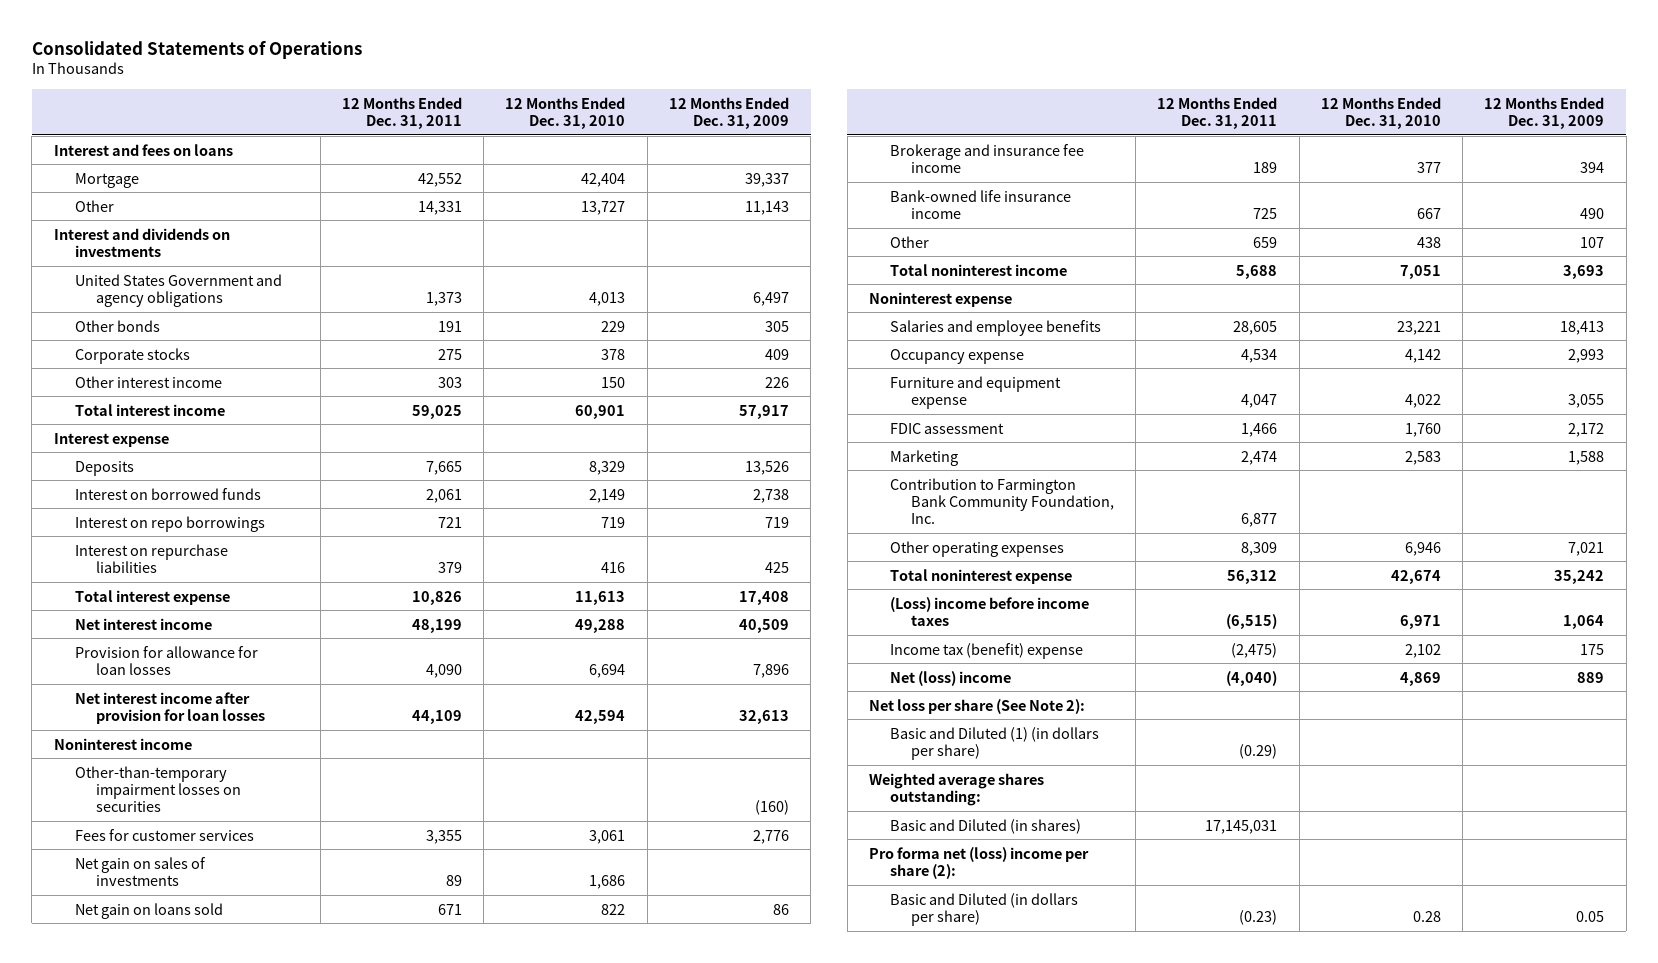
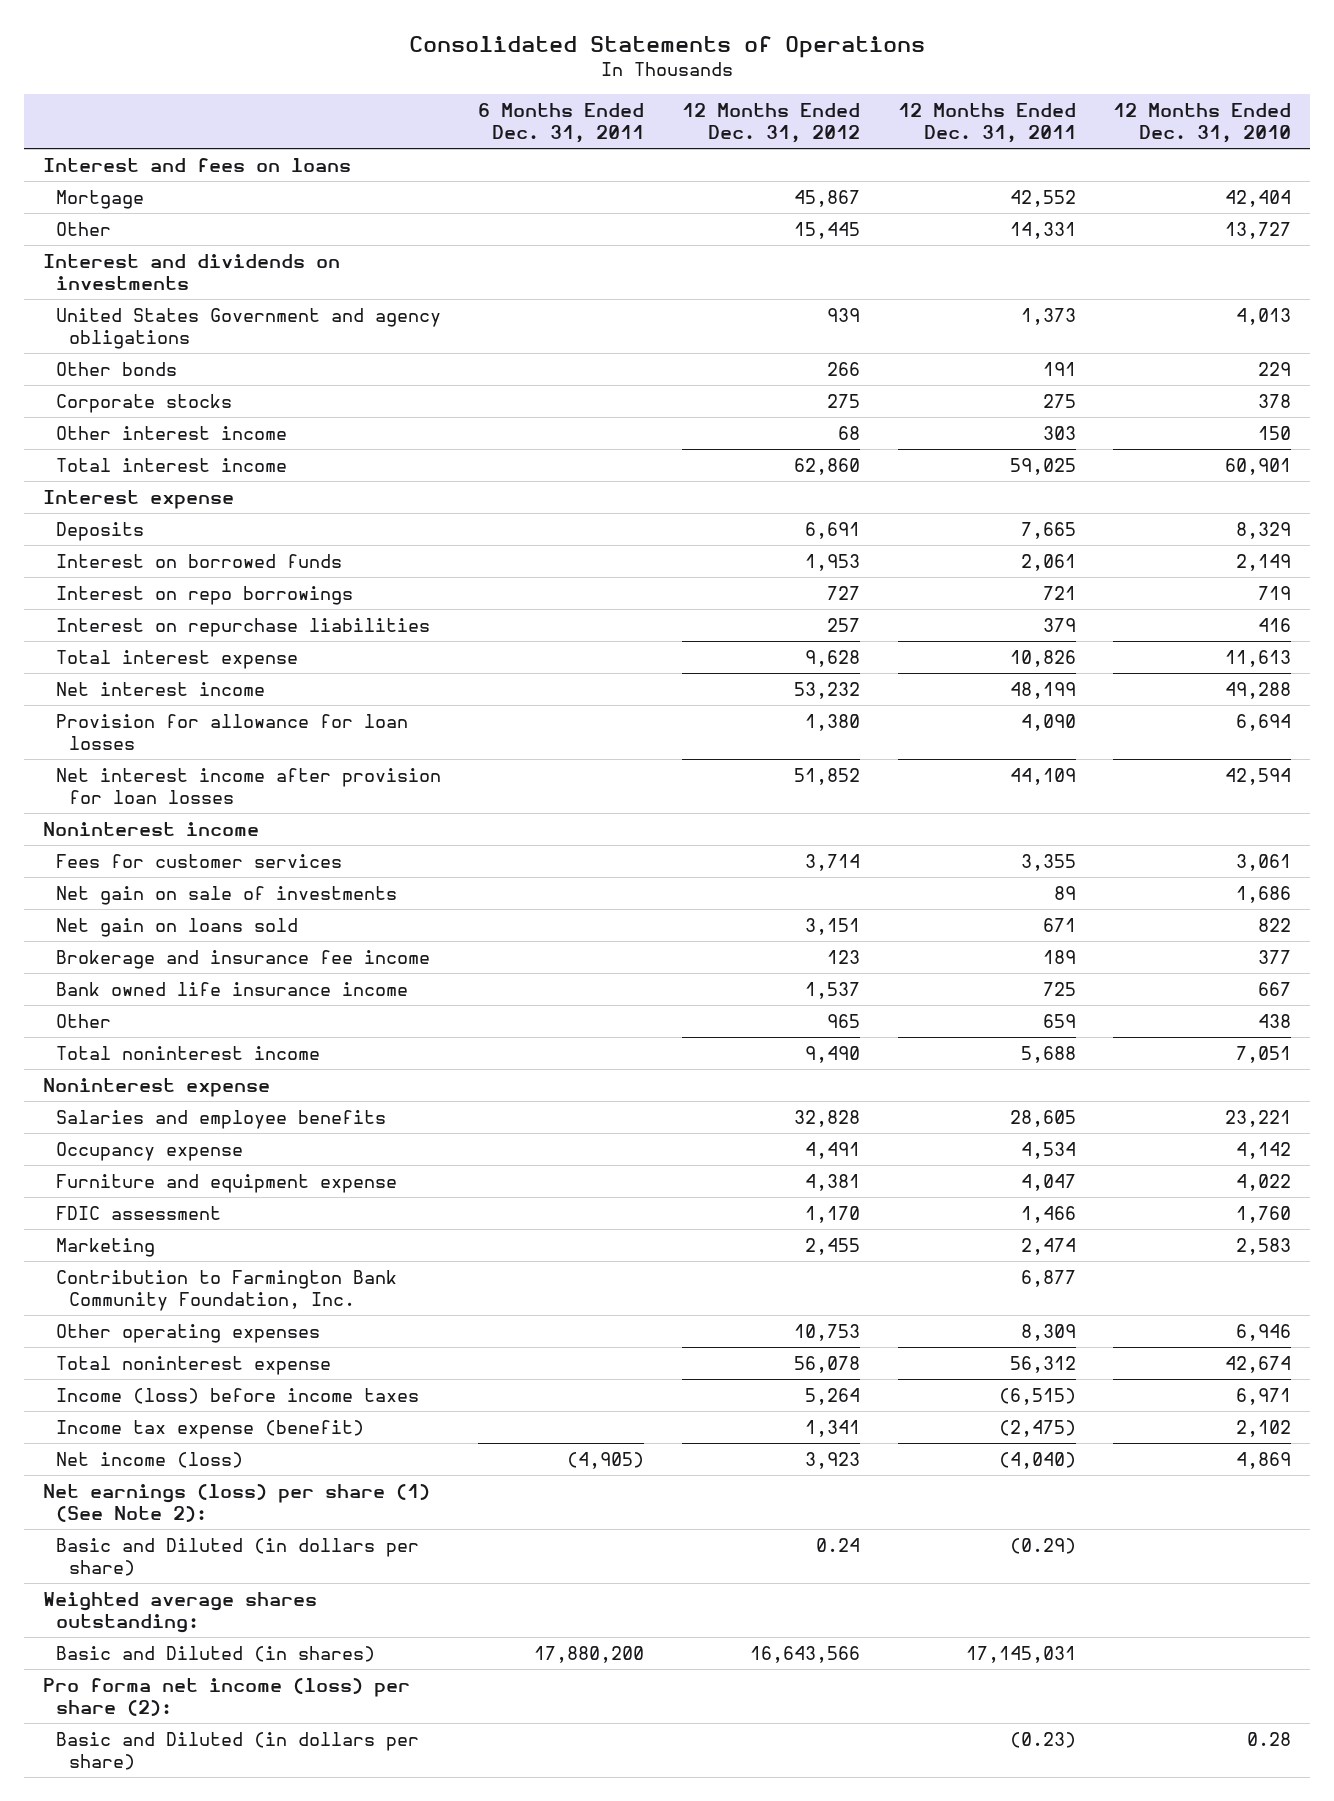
- | 12 Months Ended Dec. 31, 2011 | 12 Months Ended Dec. 31, 2010 | 12 Months Ended Dec. 31, 2009
+ | 6 Months Ended Dec. 31, 2011 | 12 Months Ended Dec. 31, 2012 | 12 Months Ended Dec. 31, 2011 | 12 Months Ended Dec. 31, 2010
- Other-than-temporary impairment losses on securities | | | (160)
- Net gain on sales of investments | 89 | 1,686 |
+ Net gain on sale of investments | | | 89 | 1,686
- Bank-owned life insurance income | 725 | 667 | 490
+ Bank owned life insurance income | | 1,537 | 725 | 667
- (Loss) income before income taxes | (6,515) | 6,971 | 1,064
- Income tax (benefit) expense | (2,475) | 2,102 | 175
- Net (loss) income | (4,040) | 4,869 | 889
- Net loss per share (See Note 2):
- Basic and Diluted (1) (in dollars per share) | (0.29) | |
+ Income (loss) before income taxes | | 5,264 | (6,515) | 6,971
+ Income tax expense (benefit) | | 1,341 | (2,475) | 2,102
+ Net income (loss) | (4,905) | 3,923 | (4,040) | 4,869
+ Net earnings (loss) per share (1) (See Note 2):
+ Basic and Diluted (in dollars per share) | | 0.24 | (0.29) |
- Pro forma net (loss) income per share (2):
+ Pro forma net income (loss) per share (2):

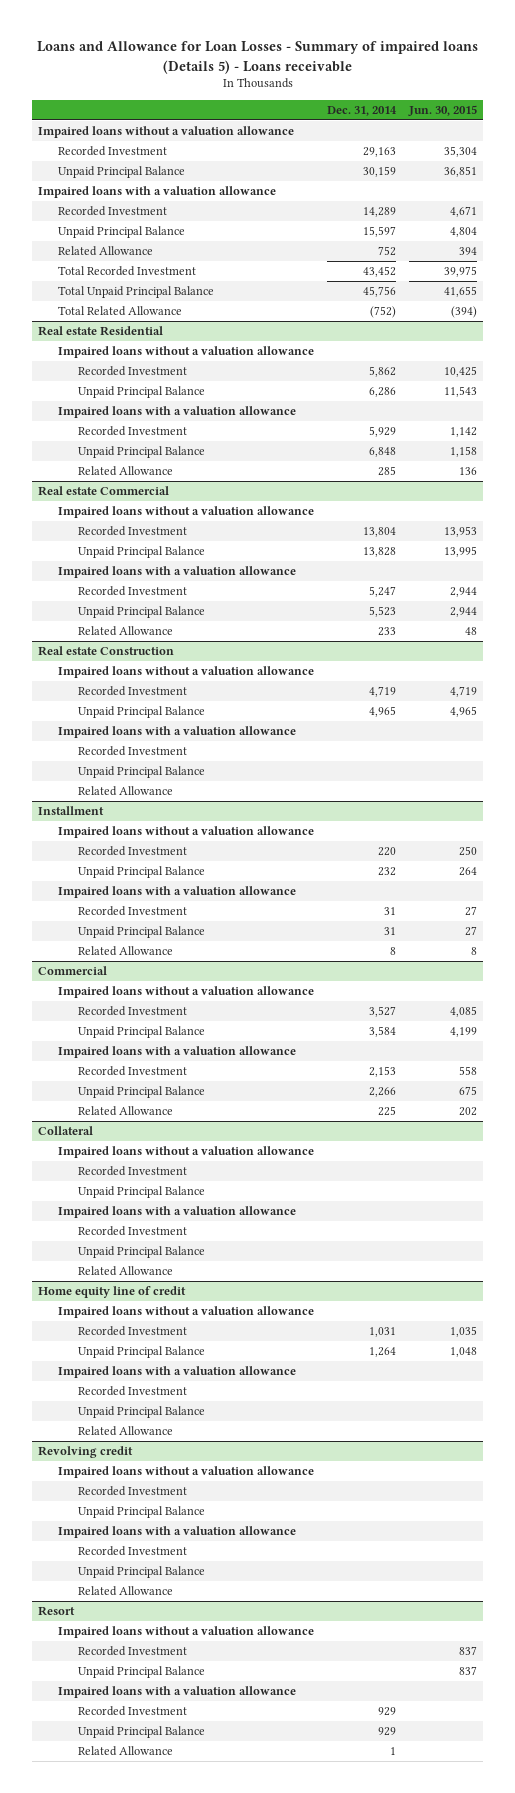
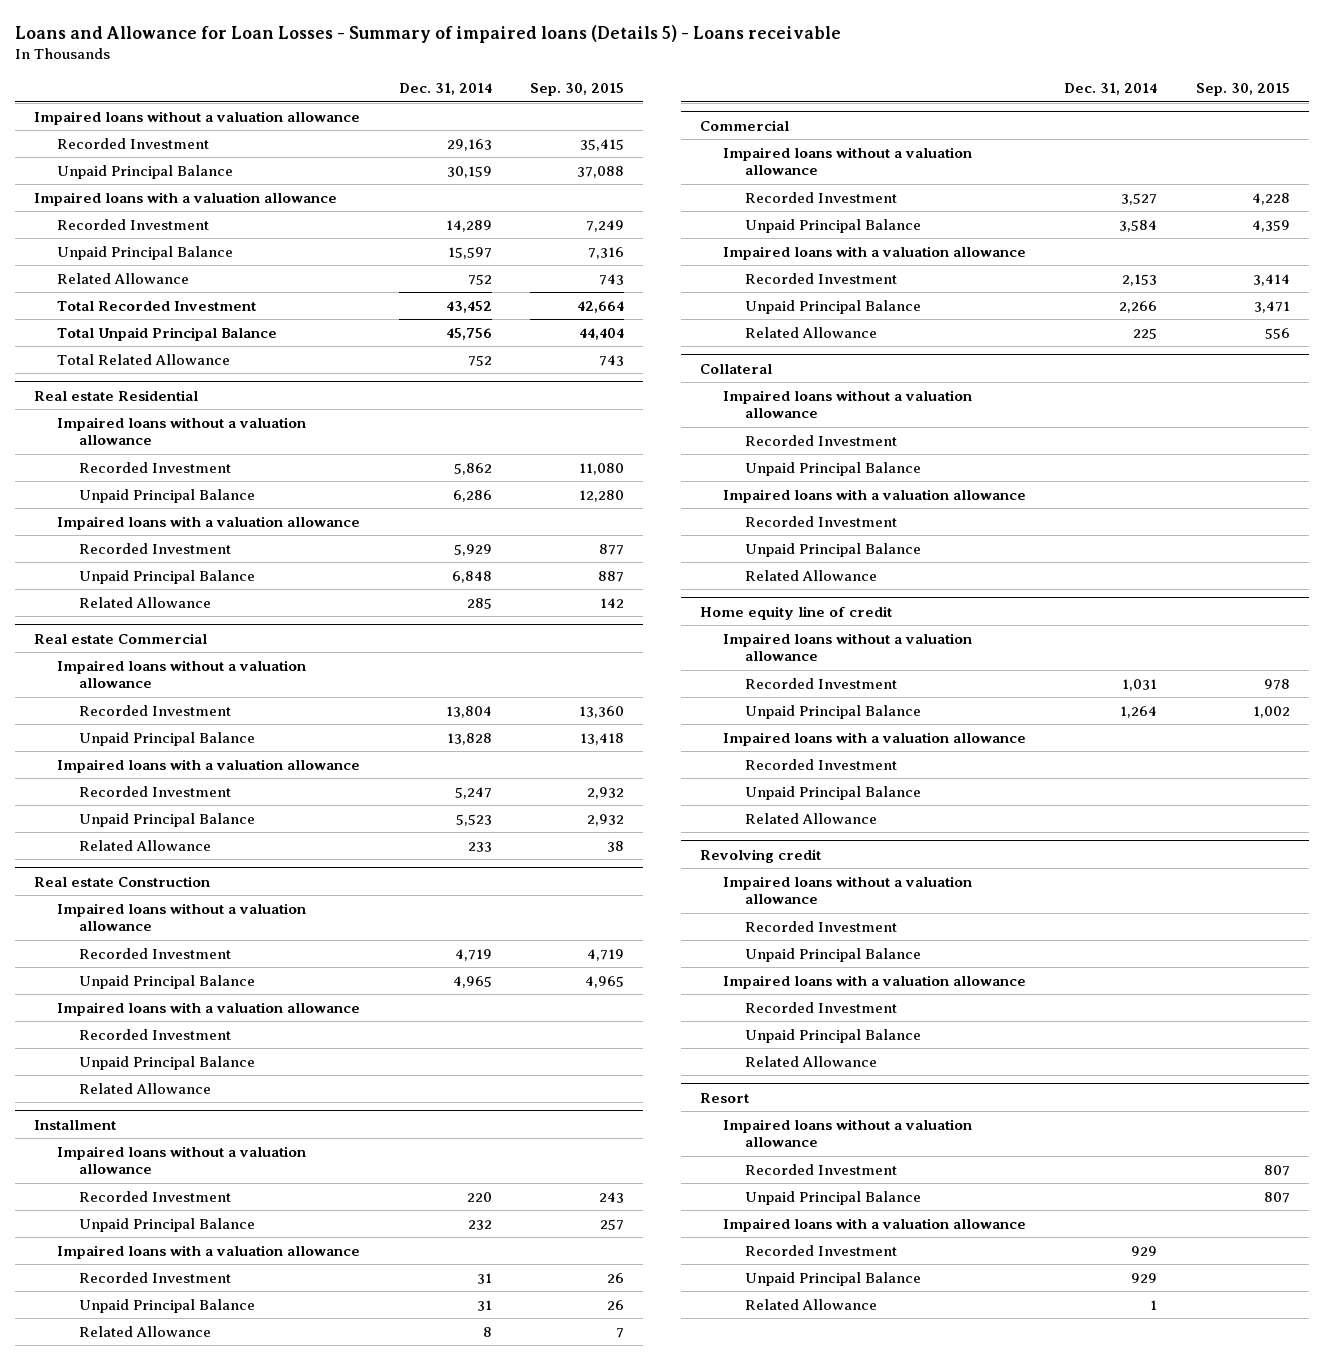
- | Dec. 31, 2014 | Jun. 30, 2015
+ | Dec. 31, 2014 | Sep. 30, 2015
- Total Related Allowance | (752) | (394)
+ Total Related Allowance | 752 | 743

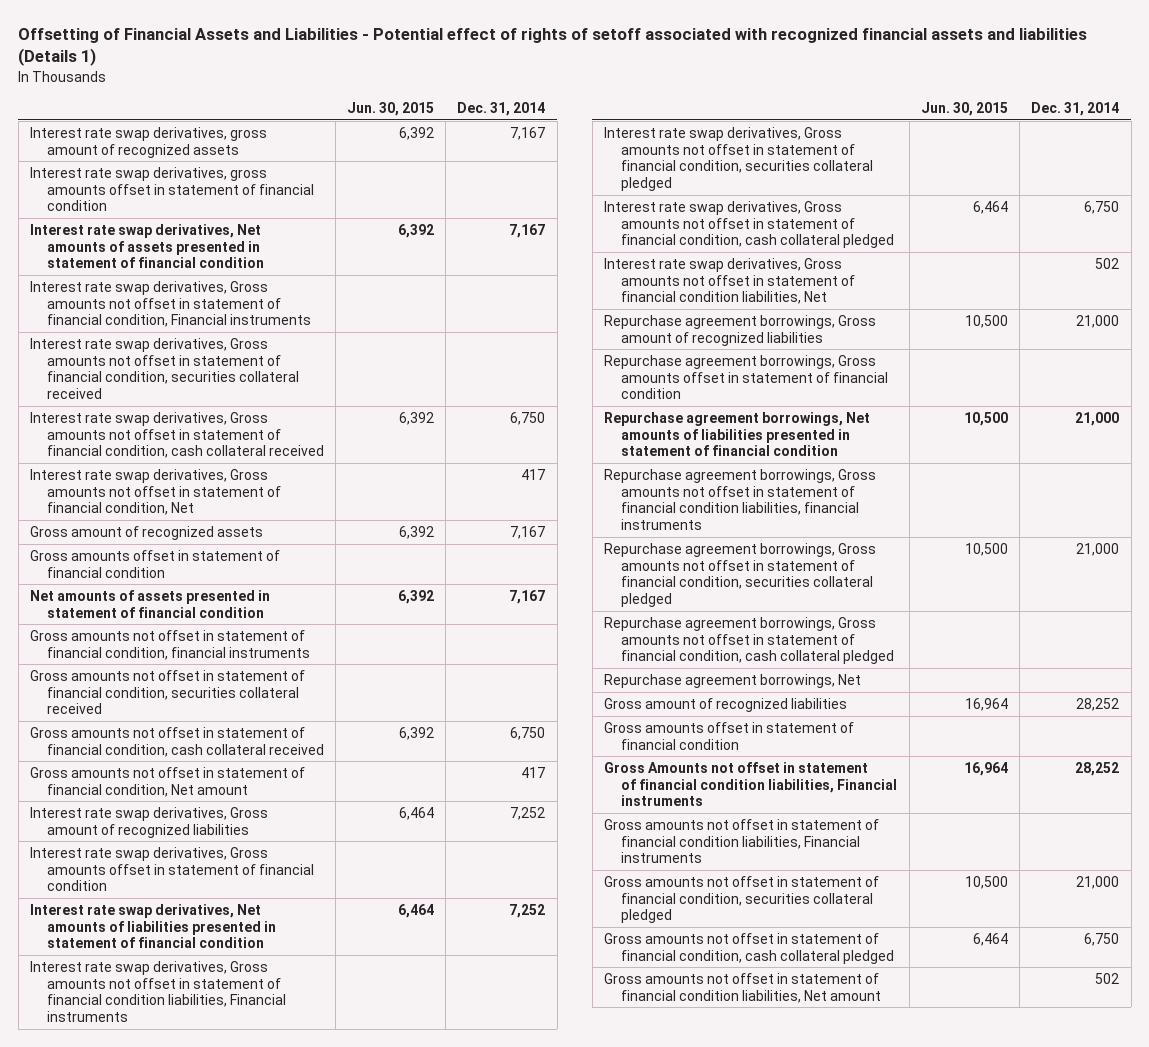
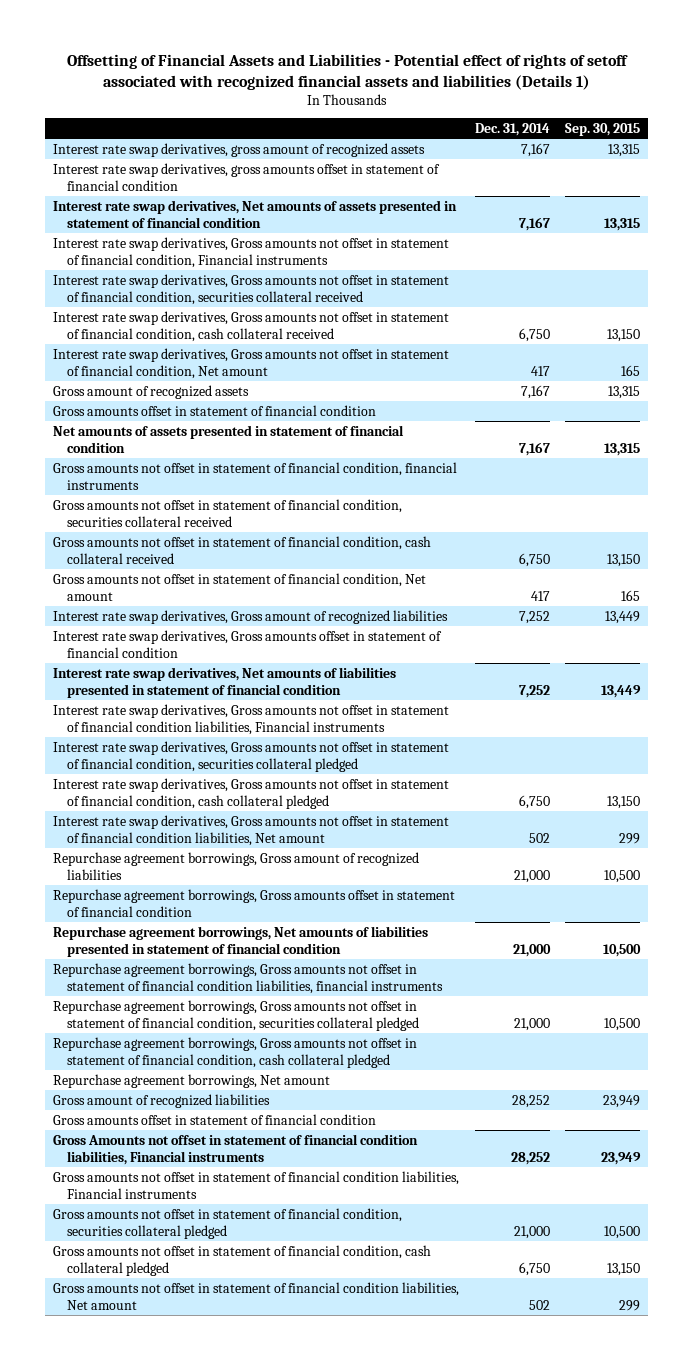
- | Jun. 30, 2015 | Dec. 31, 2014
+ | Dec. 31, 2014 | Sep. 30, 2015
- Interest rate swap derivatives, Gross amounts not offset in statement of financial condition, Net | | 417
+ Interest rate swap derivatives, Gross amounts not offset in statement of financial condition, Net amount | 417 | 165
- Interest rate swap derivatives, Gross amounts not offset in statement of financial condition liabilities, Net | | 502
+ Interest rate swap derivatives, Gross amounts not offset in statement of financial condition liabilities, Net amount | 502 | 299
- Repurchase agreement borrowings, Net
+ Repurchase agreement borrowings, Net amount

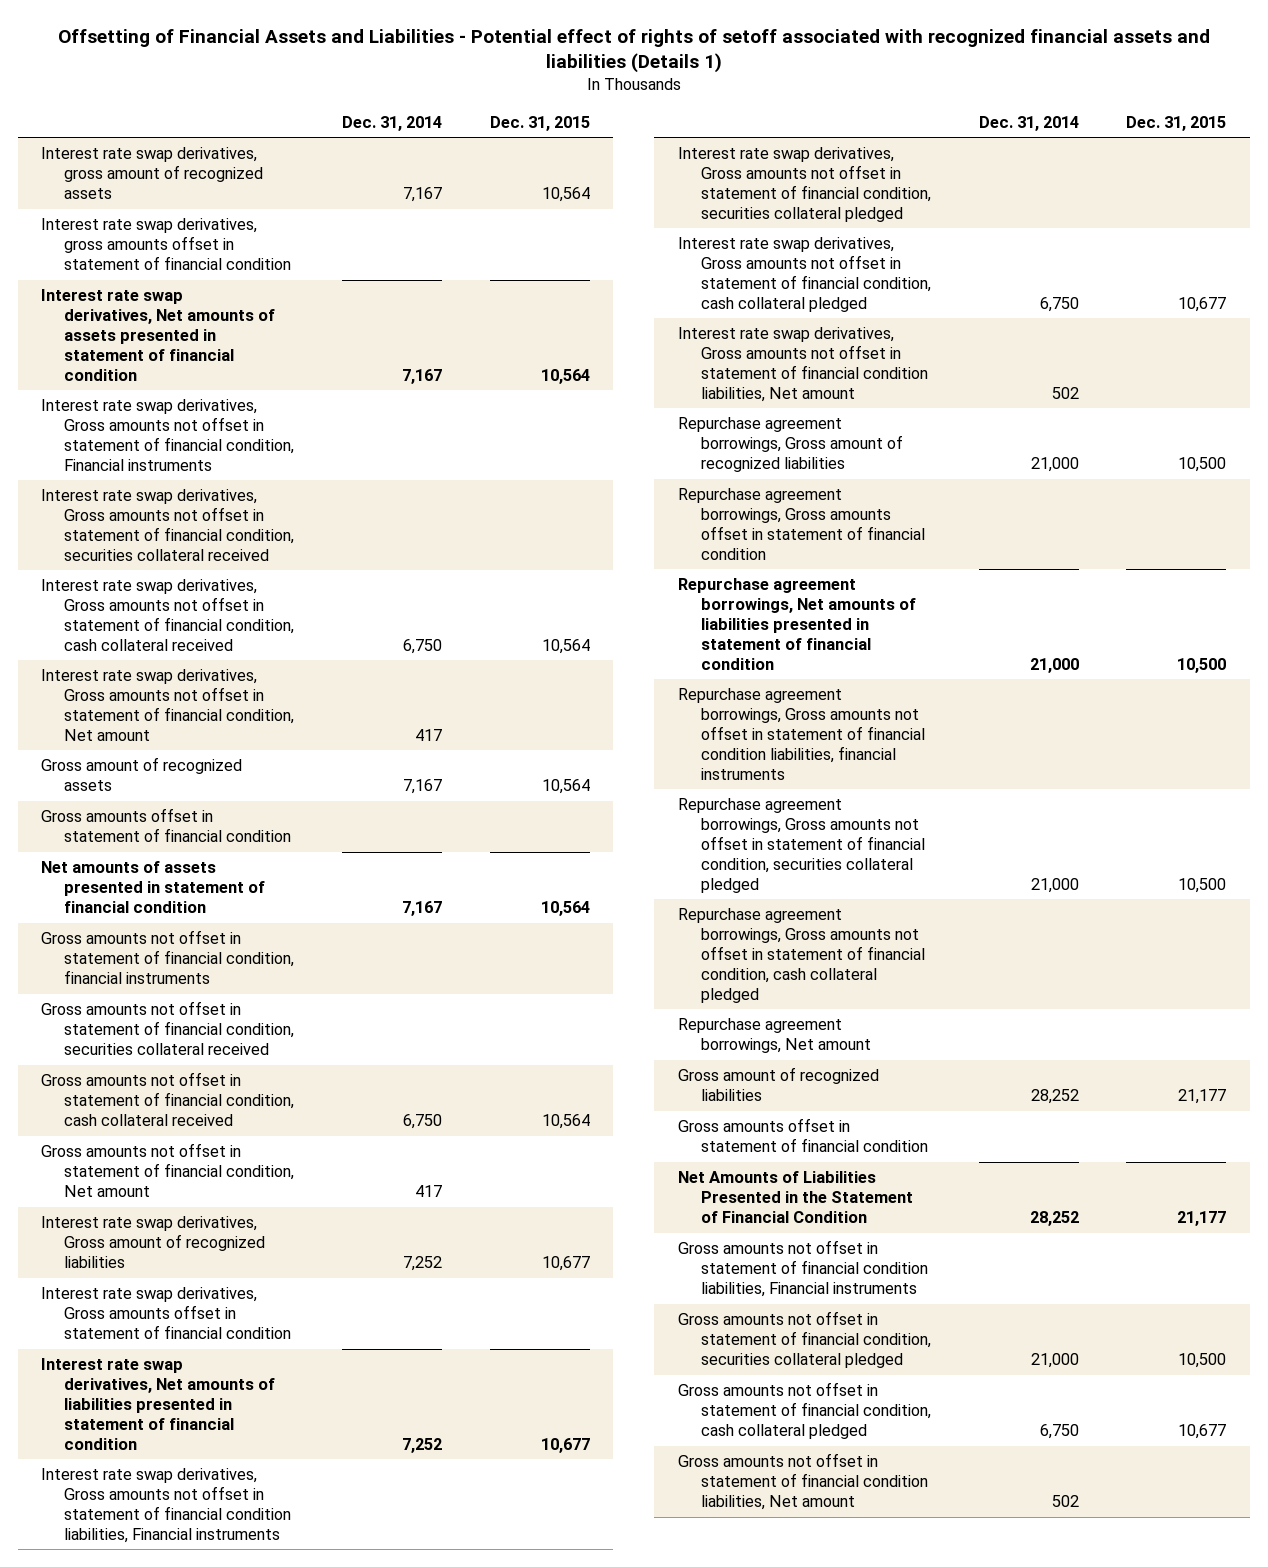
- | Dec. 31, 2014 | Sep. 30, 2015
+ | Dec. 31, 2014 | Dec. 31, 2015
- Gross Amounts not offset in statement of financial condition liabilities, Financial instruments | 28,252 | 23,949
+ Net Amounts of Liabilities Presented in the Statement of Financial Condition | 28,252 | 21,177

